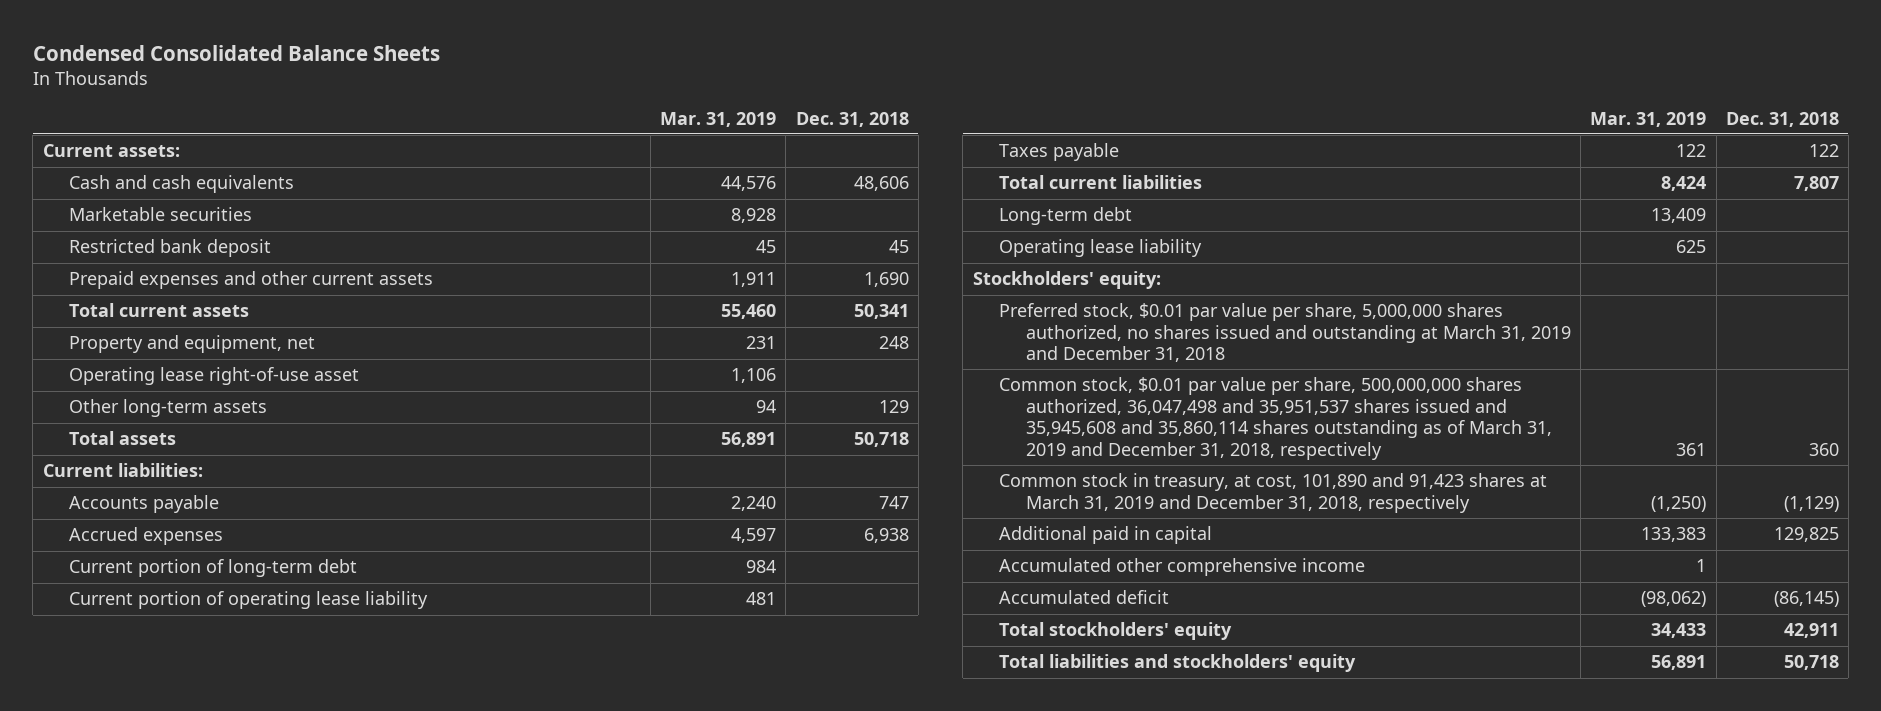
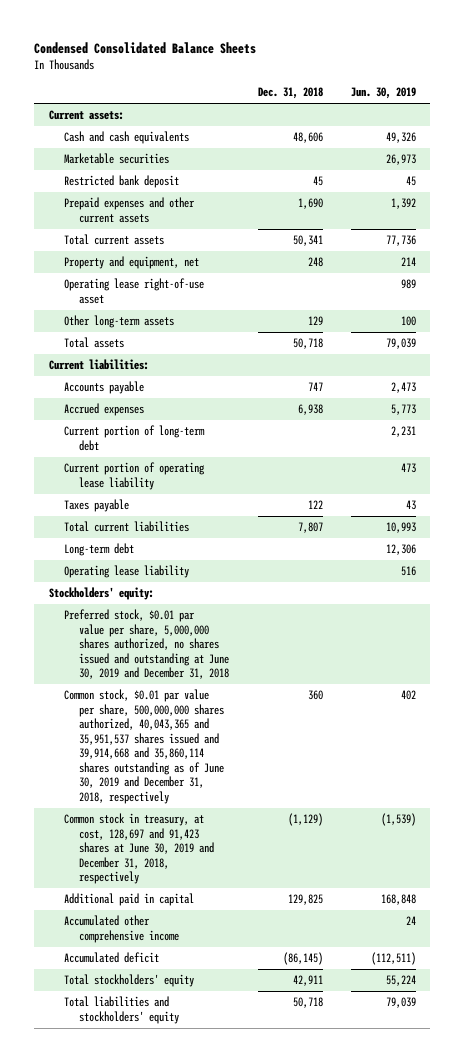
- | Mar. 31, 2019 | Dec. 31, 2018
+ | Dec. 31, 2018 | Jun. 30, 2019
- Preferred stock, $0.01 par value per share, 5,000,000 shares authorized, no shares issued and outstanding at March 31, 2019 and December 31, 2018
- Common stock, $0.01 par value per share, 500,000,000 shares authorized, 36,047,498 and 35,951,537 shares issued and 35,945,608 and 35,860,114 shares outstanding as of March 31, 2019 and December 31, 2018, respectively | 361 | 360
- Common stock in treasury, at cost, 101,890 and 91,423 shares at March 31, 2019 and December 31, 2018, respectively | (1,250) | (1,129)
+ Preferred stock, $0.01 par value per share, 5,000,000 shares authorized, no shares issued and outstanding at June 30, 2019 and December 31, 2018
+ Common stock, $0.01 par value per share, 500,000,000 shares authorized, 40,043,365 and 35,951,537 shares issued and 39,914,668 and 35,860,114 shares outstanding as of June 30, 2019 and December 31, 2018, respectively | 360 | 402
+ Common stock in treasury, at cost, 128,697 and 91,423 shares at June 30, 2019 and December 31, 2018, respectively | (1,129) | (1,539)

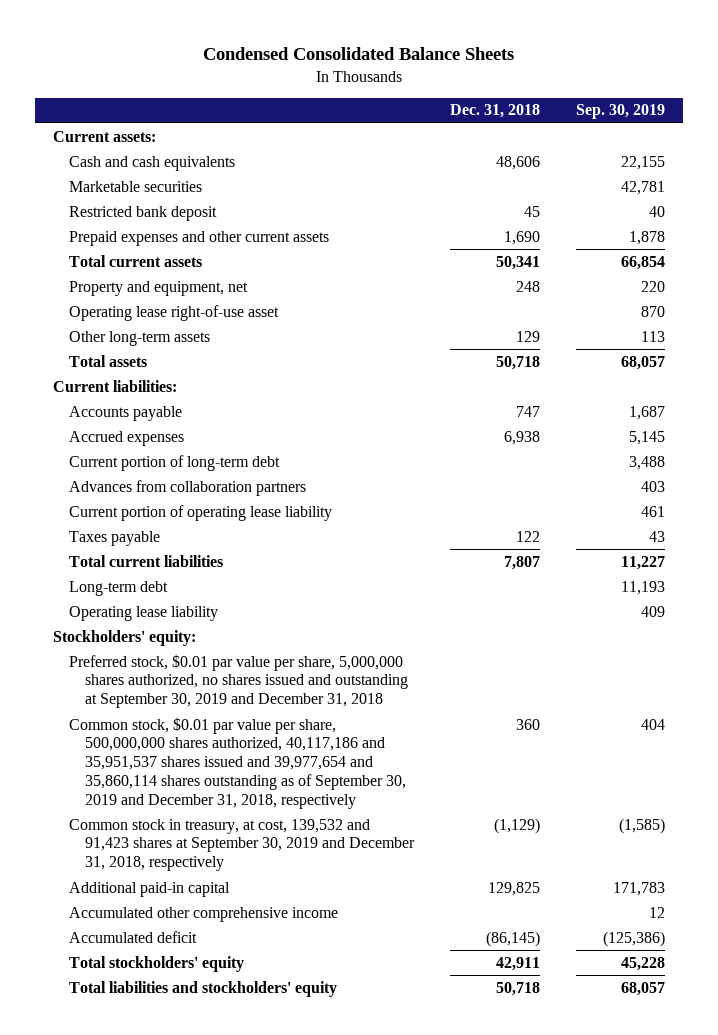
- | Dec. 31, 2018 | Jun. 30, 2019
+ | Dec. 31, 2018 | Sep. 30, 2019
+ Advances from collaboration partners | | 403
- Preferred stock, $0.01 par value per share, 5,000,000 shares authorized, no shares issued and outstanding at June 30, 2019 and December 31, 2018
- Common stock, $0.01 par value per share, 500,000,000 shares authorized, 40,043,365 and 35,951,537 shares issued and 39,914,668 and 35,860,114 shares outstanding as of June 30, 2019 and December 31, 2018, respectively | 360 | 402
- Common stock in treasury, at cost, 128,697 and 91,423 shares at June 30, 2019 and December 31, 2018, respectively | (1,129) | (1,539)
- Additional paid in capital | 129,825 | 168,848
+ Preferred stock, $0.01 par value per share, 5,000,000 shares authorized, no shares issued and outstanding at September 30, 2019 and December 31, 2018
+ Common stock, $0.01 par value per share, 500,000,000 shares authorized, 40,117,186 and 35,951,537 shares issued and 39,977,654 and 35,860,114 shares outstanding as of September 30, 2019 and December 31, 2018, respectively | 360 | 404
+ Common stock in treasury, at cost, 139,532 and 91,423 shares at September 30, 2019 and December 31, 2018, respectively | (1,129) | (1,585)
+ Additional paid-in capital | 129,825 | 171,783

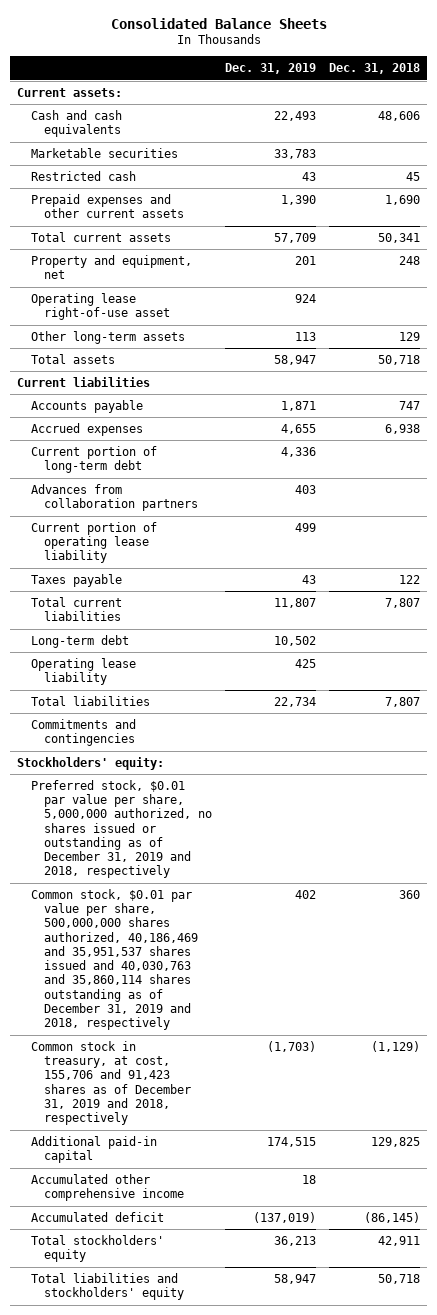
- Condensed Consolidated Balance Sheets
+ Consolidated Balance Sheets
- | Dec. 31, 2018 | Sep. 30, 2019
+ | Dec. 31, 2019 | Dec. 31, 2018
- Restricted bank deposit | 45 | 40
+ Restricted cash | 43 | 45
- Current liabilities:
+ Current liabilities
+ Total liabilities | 22,734 | 7,807
+ Commitments and contingencies
- Preferred stock, $0.01 par value per share, 5,000,000 shares authorized, no shares issued and outstanding at September 30, 2019 and December 31, 2018
- Common stock, $0.01 par value per share, 500,000,000 shares authorized, 40,117,186 and 35,951,537 shares issued and 39,977,654 and 35,860,114 shares outstanding as of September 30, 2019 and December 31, 2018, respectively | 360 | 404
- Common stock in treasury, at cost, 139,532 and 91,423 shares at September 30, 2019 and December 31, 2018, respectively | (1,129) | (1,585)
+ Preferred stock, $0.01 par value per share, 5,000,000 authorized, no shares issued or outstanding as of December 31, 2019 and 2018, respectively
+ Common stock, $0.01 par value per share, 500,000,000 shares authorized, 40,186,469 and 35,951,537 shares issued and 40,030,763 and 35,860,114 shares outstanding as of December 31, 2019 and 2018, respectively | 402 | 360
+ Common stock in treasury, at cost, 155,706 and 91,423 shares as of December 31, 2019 and 2018, respectively | (1,703) | (1,129)

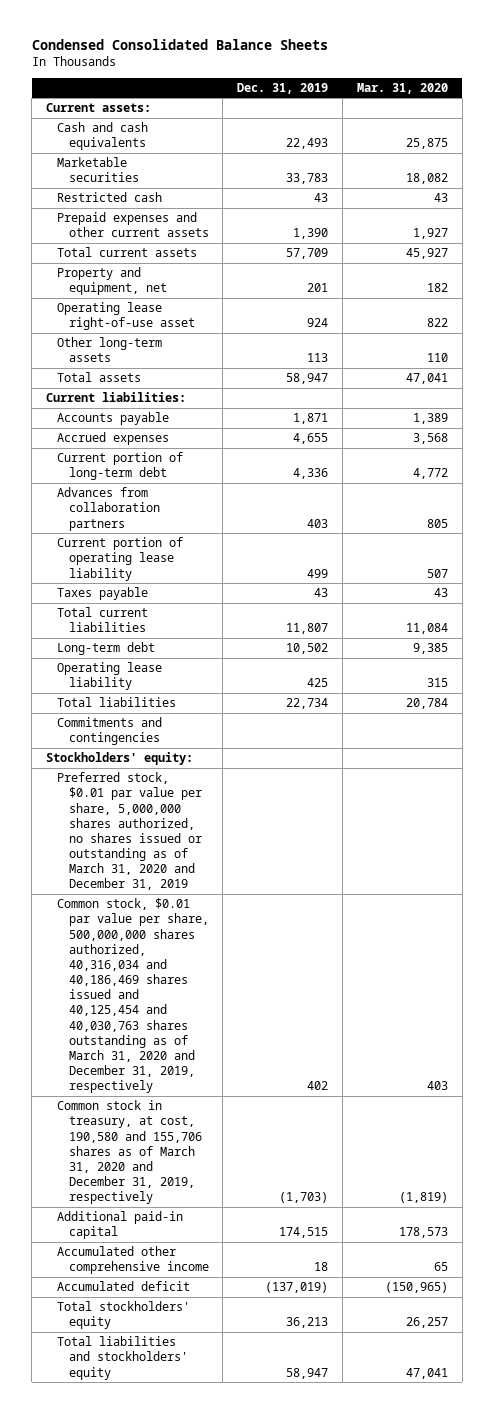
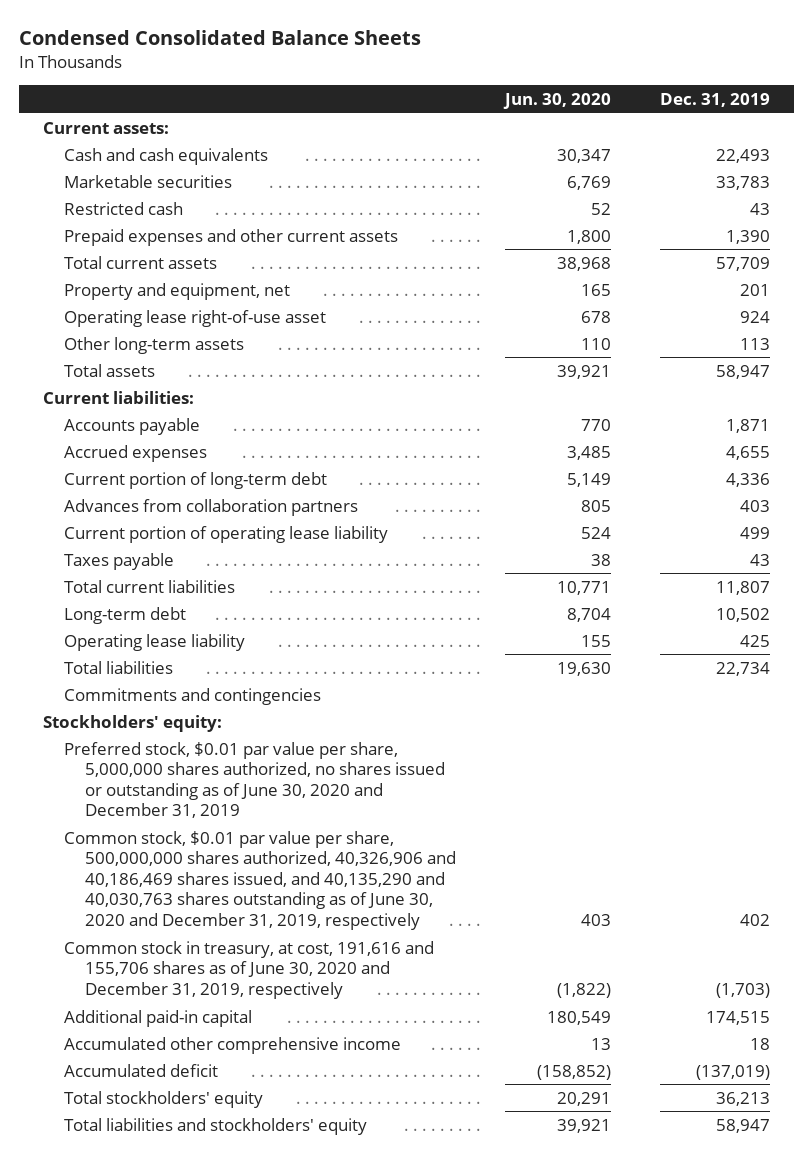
- | Dec. 31, 2019 | Mar. 31, 2020
+ | Jun. 30, 2020 | Dec. 31, 2019
- Preferred stock, $0.01 par value per share, 5,000,000 shares authorized, no shares issued or outstanding as of March 31, 2020 and December 31, 2019
- Common stock, $0.01 par value per share, 500,000,000 shares authorized, 40,316,034 and 40,186,469 shares issued and 40,125,454 and 40,030,763 shares outstanding as of March 31, 2020 and December 31, 2019, respectively | 402 | 403
- Common stock in treasury, at cost, 190,580 and 155,706 shares as of March 31, 2020 and December 31, 2019, respectively | (1,703) | (1,819)
+ Preferred stock, $0.01 par value per share, 5,000,000 shares authorized, no shares issued or outstanding as of June 30, 2020 and December 31, 2019
+ Common stock, $0.01 par value per share, 500,000,000 shares authorized, 40,326,906 and 40,186,469 shares issued, and 40,135,290 and 40,030,763 shares outstanding as of June 30, 2020 and December 31, 2019, respectively | 403 | 402
+ Common stock in treasury, at cost, 191,616 and 155,706 shares as of June 30, 2020 and December 31, 2019, respectively | (1,822) | (1,703)

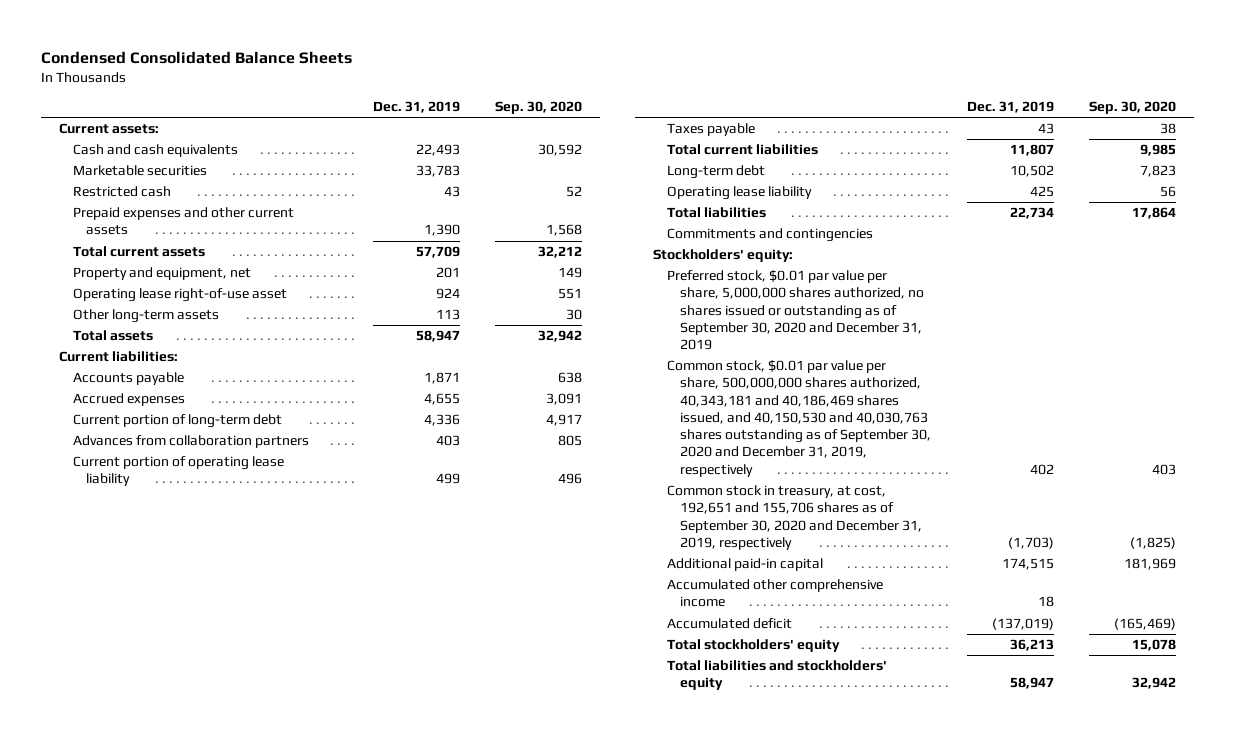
- | Jun. 30, 2020 | Dec. 31, 2019
+ | Dec. 31, 2019 | Sep. 30, 2020
- Preferred stock, $0.01 par value per share, 5,000,000 shares authorized, no shares issued or outstanding as of June 30, 2020 and December 31, 2019
- Common stock, $0.01 par value per share, 500,000,000 shares authorized, 40,326,906 and 40,186,469 shares issued, and 40,135,290 and 40,030,763 shares outstanding as of June 30, 2020 and December 31, 2019, respectively | 403 | 402
- Common stock in treasury, at cost, 191,616 and 155,706 shares as of June 30, 2020 and December 31, 2019, respectively | (1,822) | (1,703)
+ Preferred stock, $0.01 par value per share, 5,000,000 shares authorized, no shares issued or outstanding as of September 30, 2020 and December 31, 2019
+ Common stock, $0.01 par value per share, 500,000,000 shares authorized, 40,343,181 and 40,186,469 shares issued, and 40,150,530 and 40,030,763 shares outstanding as of September 30, 2020 and December 31, 2019, respectively | 402 | 403
+ Common stock in treasury, at cost, 192,651 and 155,706 shares as of September 30, 2020 and December 31, 2019, respectively | (1,703) | (1,825)

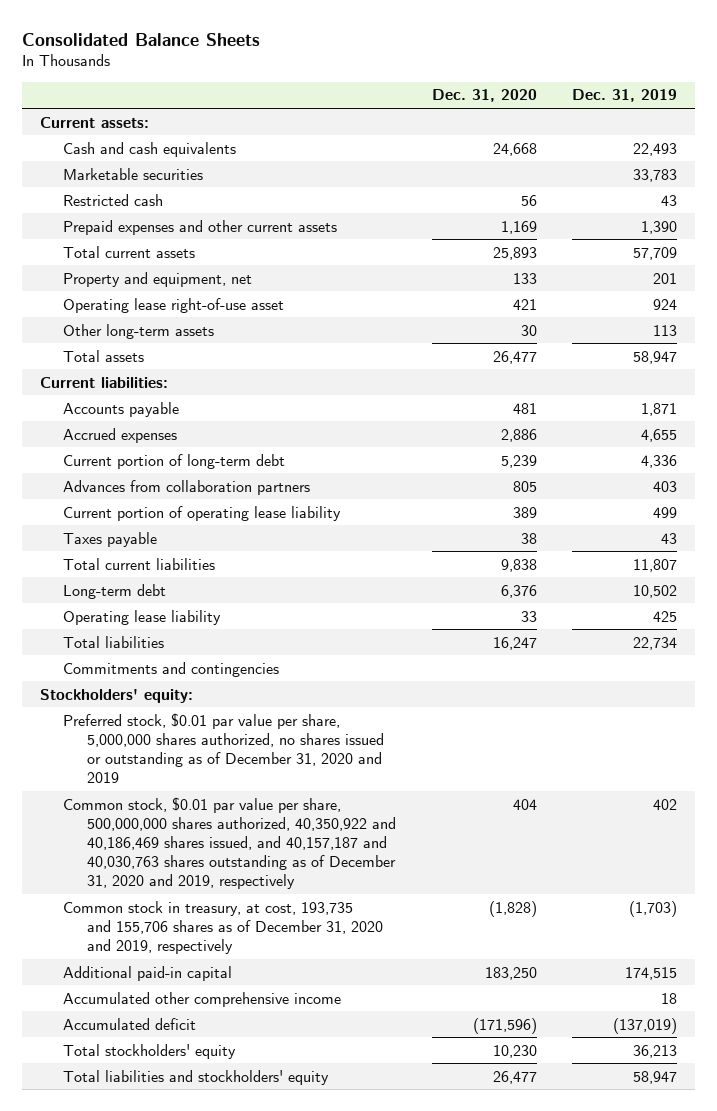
- Condensed Consolidated Balance Sheets
+ Consolidated Balance Sheets
- | Dec. 31, 2019 | Sep. 30, 2020
+ | Dec. 31, 2020 | Dec. 31, 2019
- Preferred stock, $0.01 par value per share, 5,000,000 shares authorized, no shares issued or outstanding as of September 30, 2020 and December 31, 2019
- Common stock, $0.01 par value per share, 500,000,000 shares authorized, 40,343,181 and 40,186,469 shares issued, and 40,150,530 and 40,030,763 shares outstanding as of September 30, 2020 and December 31, 2019, respectively | 402 | 403
- Common stock in treasury, at cost, 192,651 and 155,706 shares as of September 30, 2020 and December 31, 2019, respectively | (1,703) | (1,825)
+ Preferred stock, $0.01 par value per share, 5,000,000 shares authorized, no shares issued or outstanding as of December 31, 2020 and 2019
+ Common stock, $0.01 par value per share, 500,000,000 shares authorized, 40,350,922 and 40,186,469 shares issued, and 40,157,187 and 40,030,763 shares outstanding as of December 31, 2020 and 2019, respectively | 404 | 402
+ Common stock in treasury, at cost, 193,735 and 155,706 shares as of December 31, 2020 and 2019, respectively | (1,828) | (1,703)

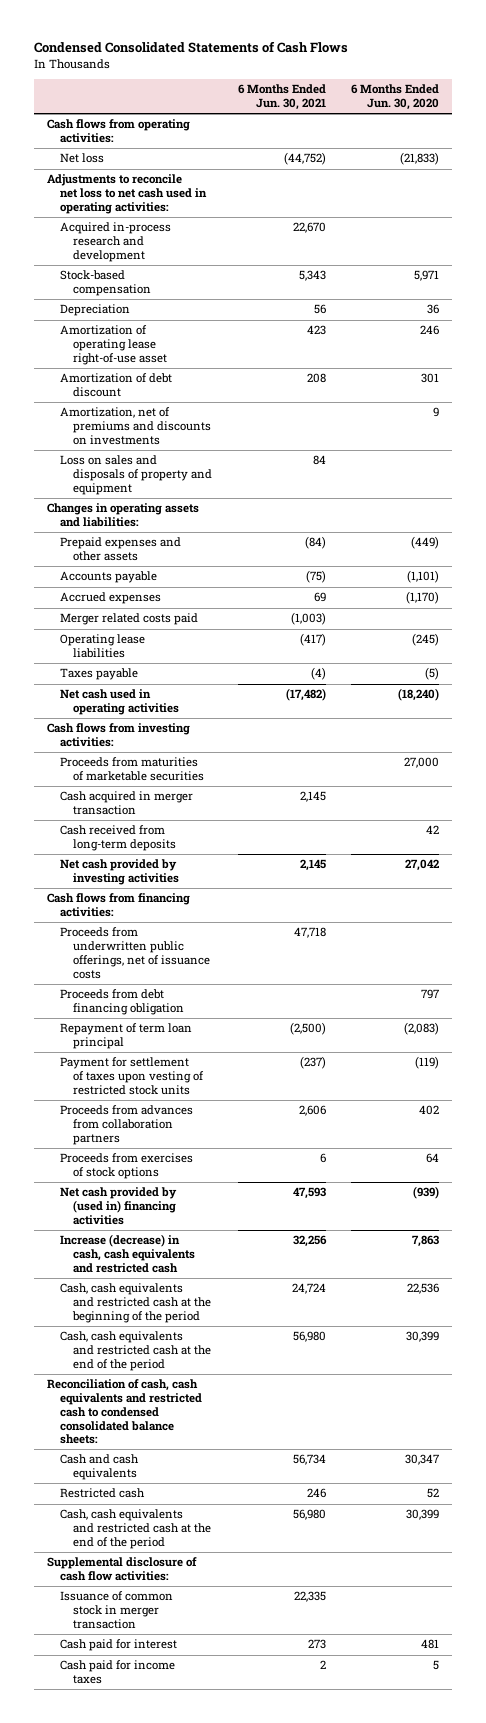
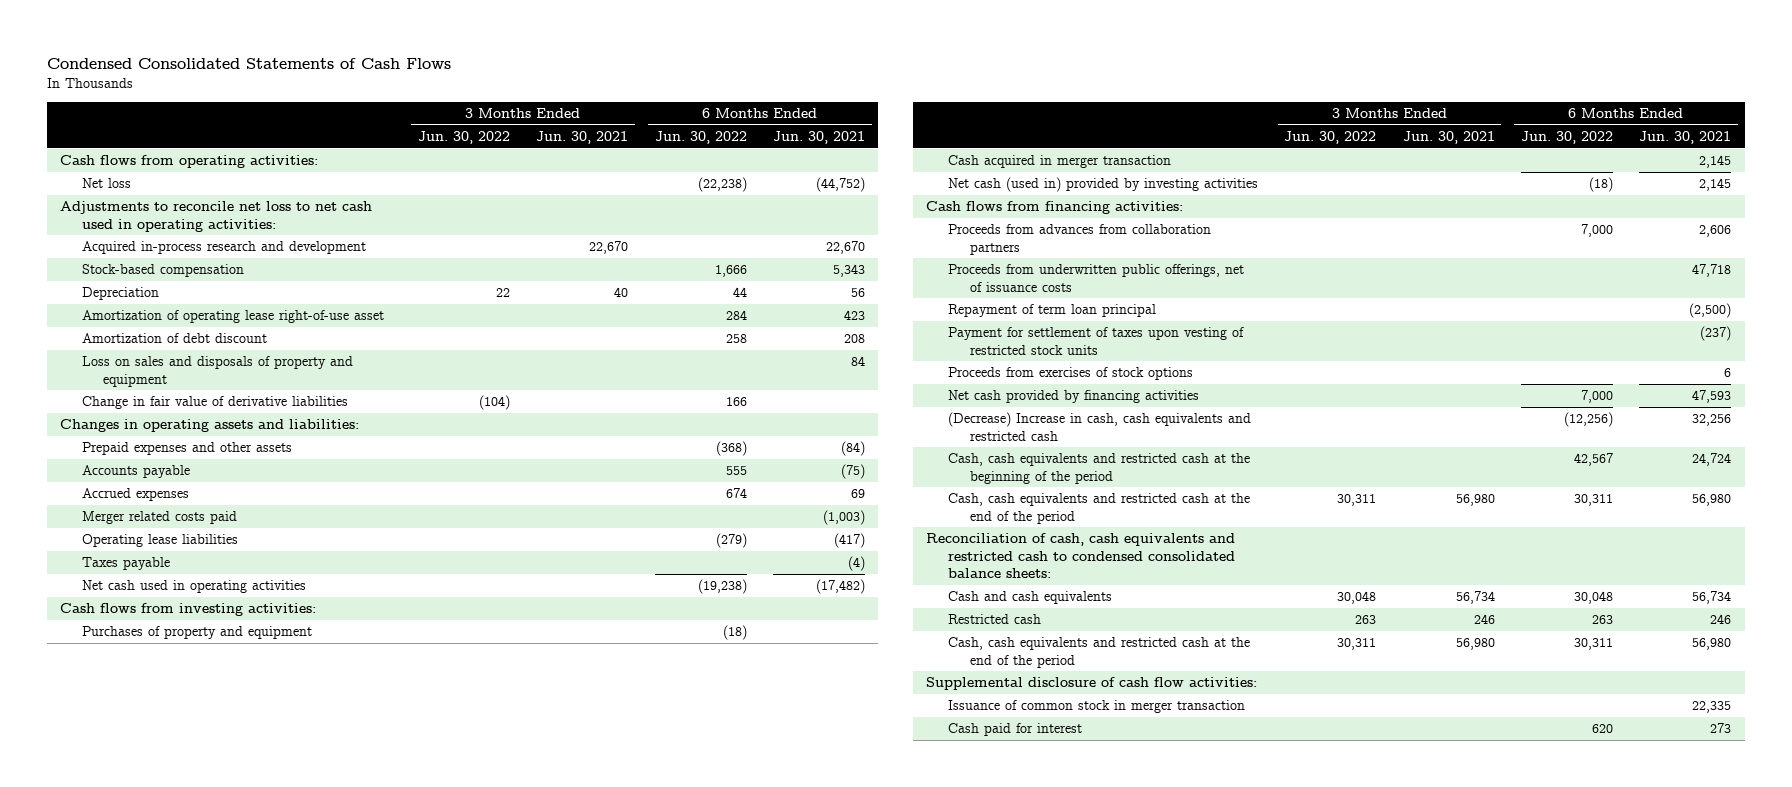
- | 6 Months Ended Jun. 30, 2021 | 6 Months Ended Jun. 30, 2020
+ | 3 Months Ended Jun. 30, 2022 | 3 Months Ended Jun. 30, 2021 | 6 Months Ended Jun. 30, 2022 | 6 Months Ended Jun. 30, 2021
- Amortization, net of premiums and discounts on investments | | 9
+ Change in fair value of derivative liabilities | (104) | | 166 |
- Proceeds from maturities of marketable securities | | 27,000
+ Purchases of property and equipment | | | (18) |
- Cash received from long-term deposits | | 42
- Net cash provided by investing activities | 2,145 | 27,042
+ Net cash (used in) provided by investing activities | | | (18) | 2,145
moved up: Proceeds from advances from collaboration partners | | | 7,000 | 2,606
- Proceeds from debt financing obligation | | 797
- Net cash provided by (used in) financing activities | 47,593 | (939)
- Increase (decrease) in cash, cash equivalents and restricted cash | 32,256 | 7,863
+ Net cash provided by financing activities | | | 7,000 | 47,593
+ (Decrease) Increase in cash, cash equivalents and restricted cash | | | (12,256) | 32,256
- Cash paid for income taxes | 2 | 5

